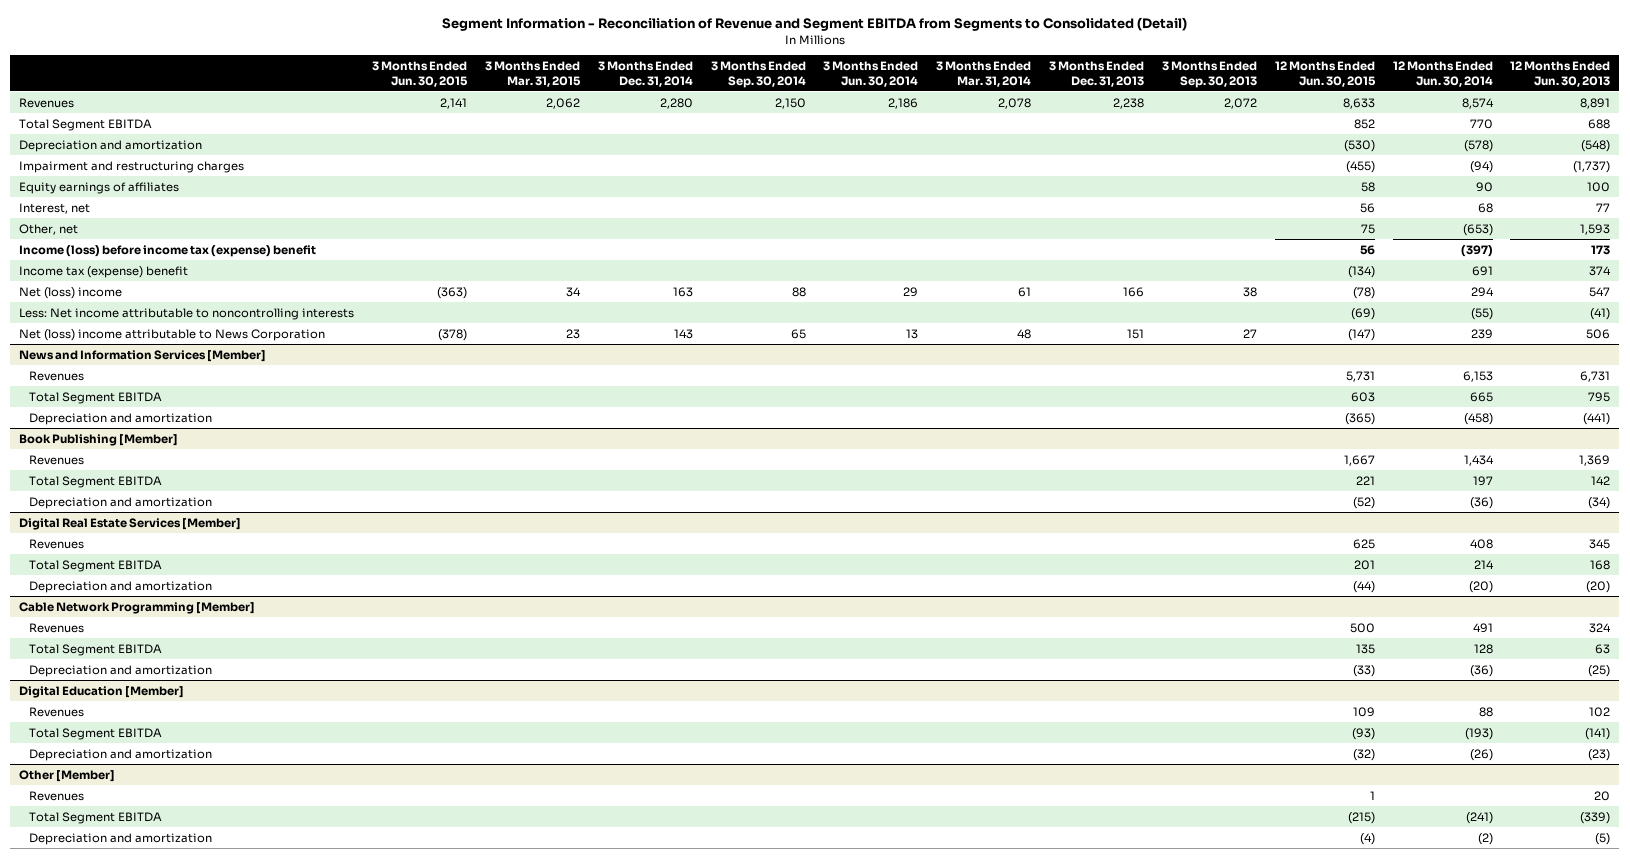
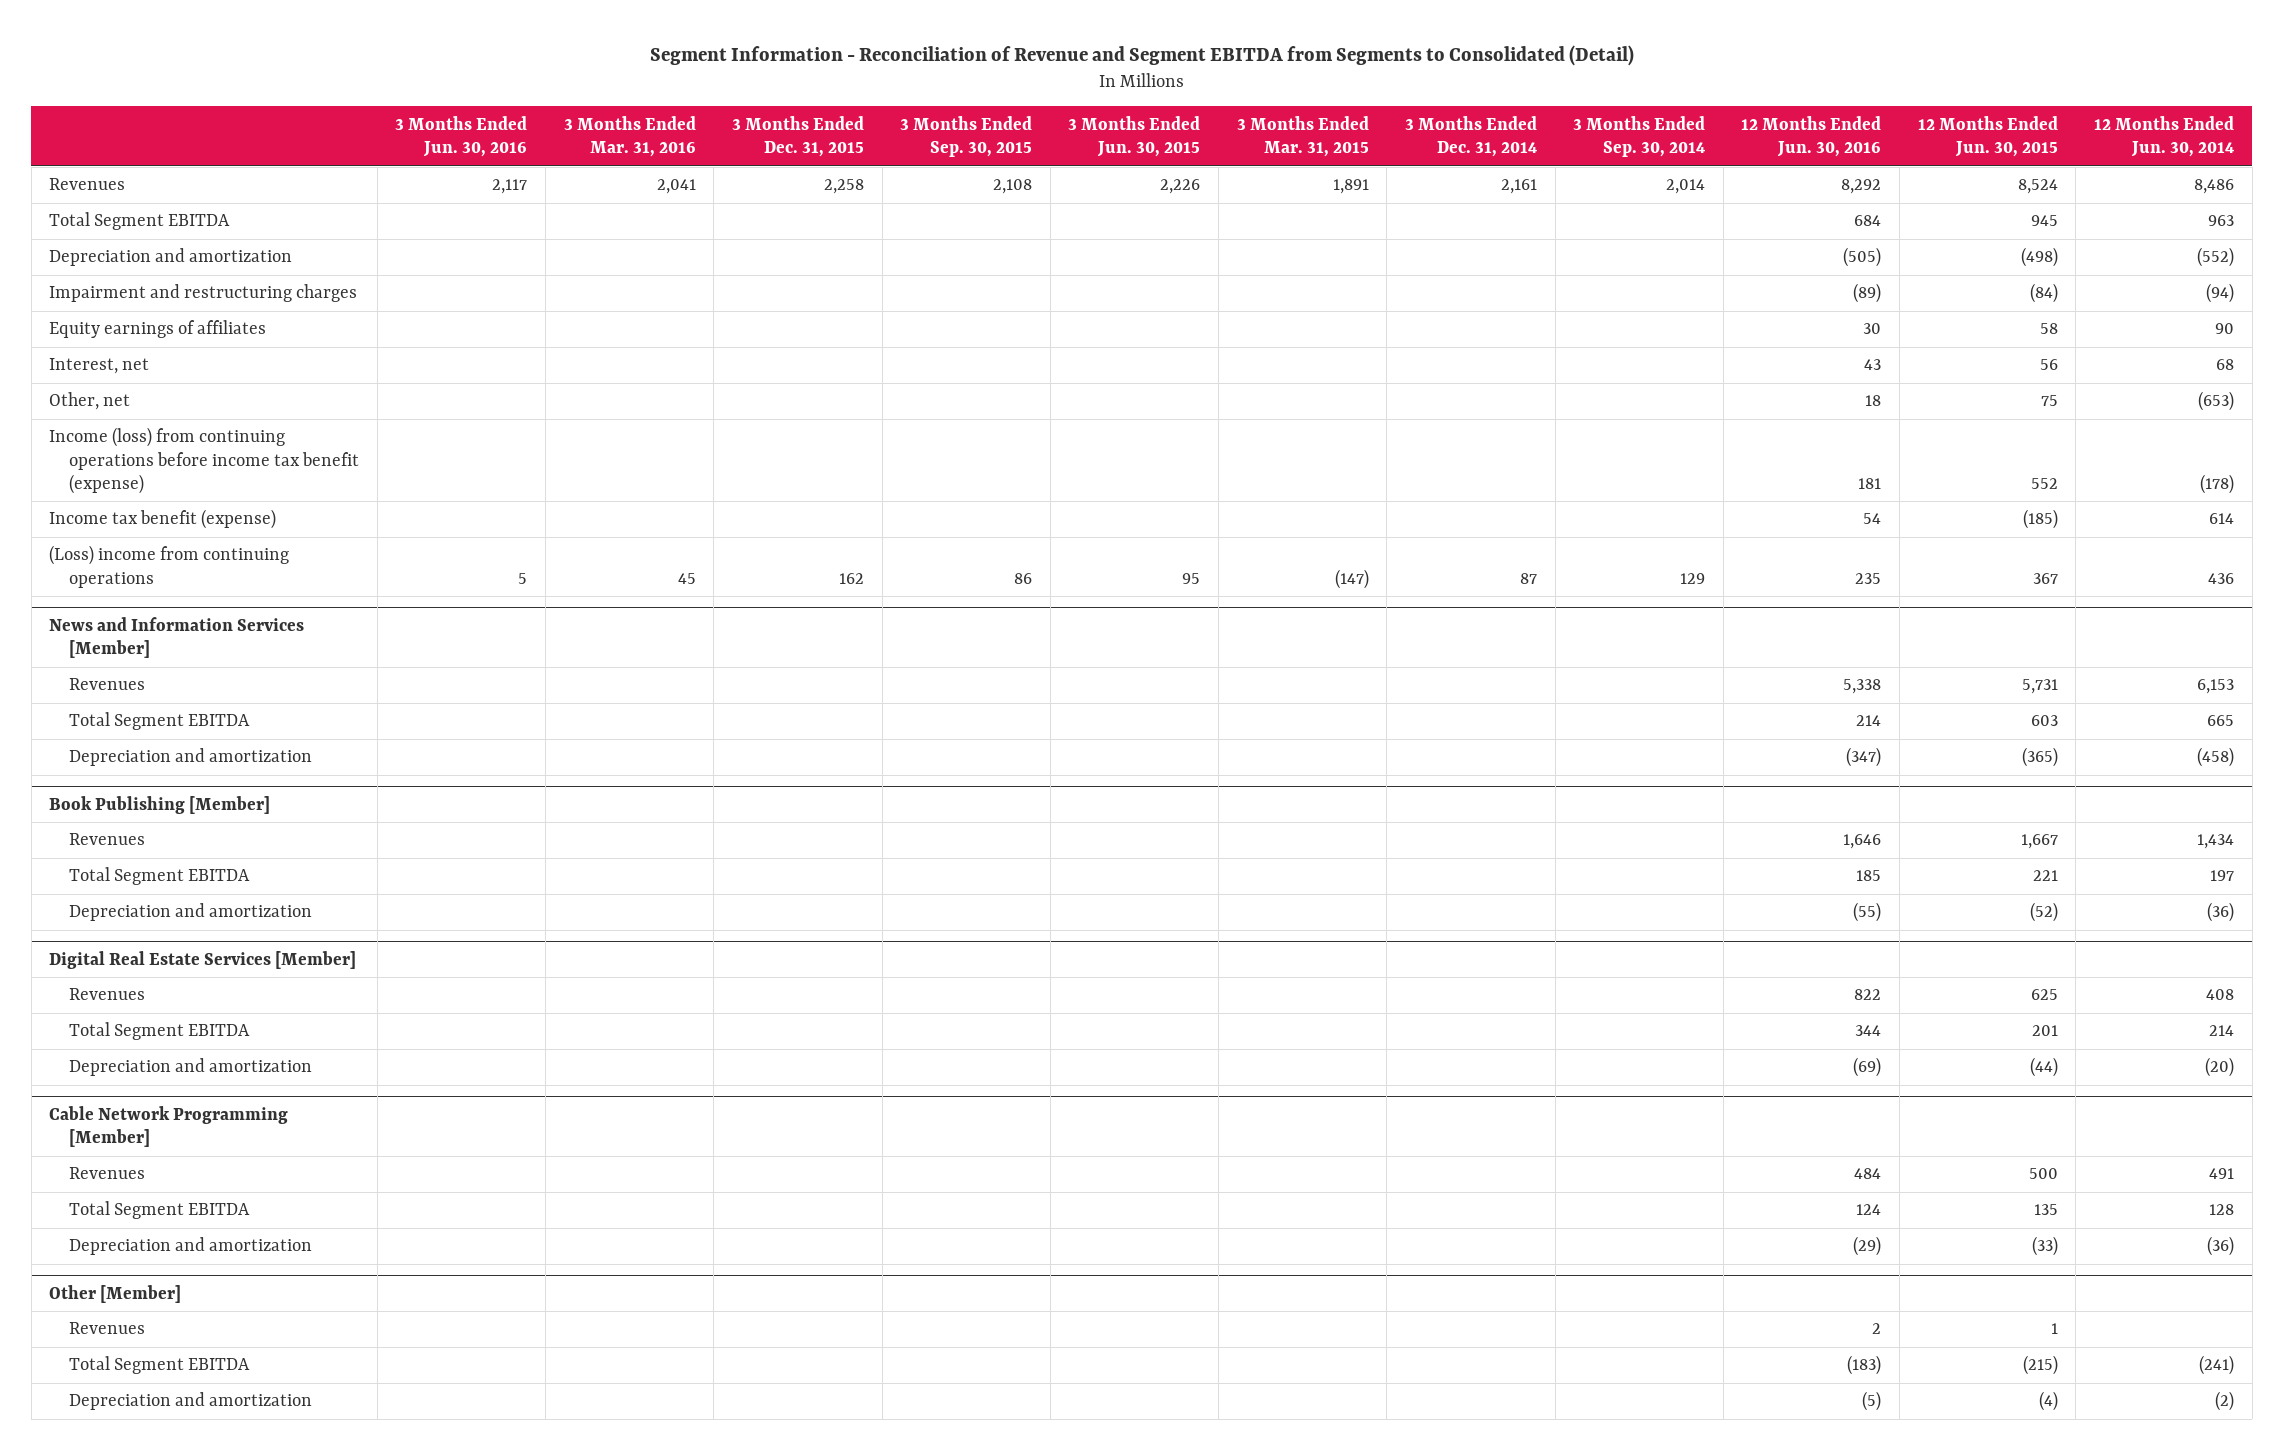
- | 3 Months Ended Jun. 30, 2015 | 3 Months Ended Mar. 31, 2015 | 3 Months Ended Dec. 31, 2014 | 3 Months Ended Sep. 30, 2014 | 3 Months Ended Jun. 30, 2014 | 3 Months Ended Mar. 31, 2014 | 3 Months Ended Dec. 31, 2013 | 3 Months Ended Sep. 30, 2013 | 12 Months Ended Jun. 30, 2015 | 12 Months Ended Jun. 30, 2014 | 12 Months Ended Jun. 30, 2013
+ | 3 Months Ended Jun. 30, 2016 | 3 Months Ended Mar. 31, 2016 | 3 Months Ended Dec. 31, 2015 | 3 Months Ended Sep. 30, 2015 | 3 Months Ended Jun. 30, 2015 | 3 Months Ended Mar. 31, 2015 | 3 Months Ended Dec. 31, 2014 | 3 Months Ended Sep. 30, 2014 | 12 Months Ended Jun. 30, 2016 | 12 Months Ended Jun. 30, 2015 | 12 Months Ended Jun. 30, 2014
- Revenues | 2,141 | 2,062 | 2,280 | 2,150 | 2,186 | 2,078 | 2,238 | 2,072 | 8,633 | 8,574 | 8,891
- Total Segment EBITDA | | | | | | | | | 852 | 770 | 688
- Depreciation and amortization | | | | | | | | | (530) | (578) | (548)
- Impairment and restructuring charges | | | | | | | | | (455) | (94) | (1,737)
+ Revenues | 2,117 | 2,041 | 2,258 | 2,108 | 2,226 | 1,891 | 2,161 | 2,014 | 8,292 | 8,524 | 8,486
+ Total Segment EBITDA | | | | | | | | | 684 | 945 | 963
+ Depreciation and amortization | | | | | | | | | (505) | (498) | (552)
+ Impairment and restructuring charges | | | | | | | | | (89) | (84) | (94)
- Income (loss) before income tax (expense) benefit | | | | | | | | | 56 | (397) | 173
- Income tax (expense) benefit | | | | | | | | | (134) | 691 | 374
- Net (loss) income | (363) | 34 | 163 | 88 | 29 | 61 | 166 | 38 | (78) | 294 | 547
- Less: Net income attributable to noncontrolling interests | | | | | | | | | (69) | (55) | (41)
- Net (loss) income attributable to News Corporation | (378) | 23 | 143 | 65 | 13 | 48 | 151 | 27 | (147) | 239 | 506
+ Income (loss) from continuing operations before income tax benefit (expense) | | | | | | | | | 181 | 552 | (178)
+ Income tax benefit (expense) | | | | | | | | | 54 | (185) | 614
+ (Loss) income from continuing operations | 5 | 45 | 162 | 86 | 95 | (147) | 87 | 129 | 235 | 367 | 436
- Digital Education [Member]
- Revenues | | | | | | | | | 109 | 88 | 102
- Total Segment EBITDA | | | | | | | | | (93) | (193) | (141)
- Depreciation and amortization | | | | | | | | | (32) | (26) | (23)

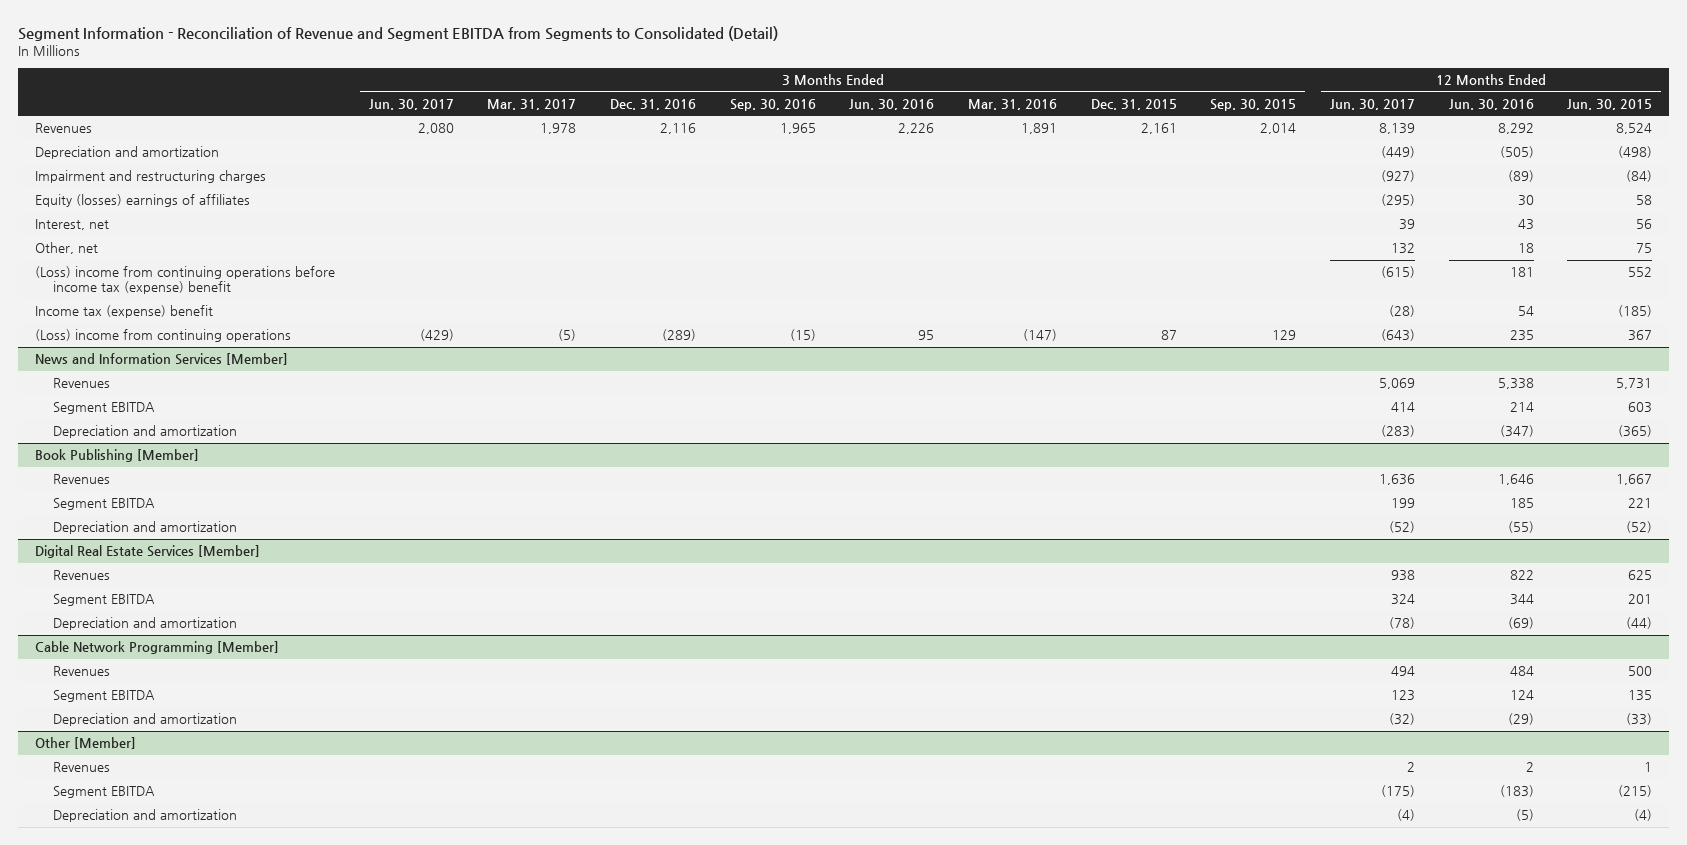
- | 3 Months Ended Jun. 30, 2016 | 3 Months Ended Mar. 31, 2016 | 3 Months Ended Dec. 31, 2015 | 3 Months Ended Sep. 30, 2015 | 3 Months Ended Jun. 30, 2015 | 3 Months Ended Mar. 31, 2015 | 3 Months Ended Dec. 31, 2014 | 3 Months Ended Sep. 30, 2014 | 12 Months Ended Jun. 30, 2016 | 12 Months Ended Jun. 30, 2015 | 12 Months Ended Jun. 30, 2014
+ | 3 Months Ended Jun. 30, 2017 | 3 Months Ended Mar. 31, 2017 | 3 Months Ended Dec. 31, 2016 | 3 Months Ended Sep. 30, 2016 | 3 Months Ended Jun. 30, 2016 | 3 Months Ended Mar. 31, 2016 | 3 Months Ended Dec. 31, 2015 | 3 Months Ended Sep. 30, 2015 | 12 Months Ended Jun. 30, 2017 | 12 Months Ended Jun. 30, 2016 | 12 Months Ended Jun. 30, 2015
- Revenues | 2,117 | 2,041 | 2,258 | 2,108 | 2,226 | 1,891 | 2,161 | 2,014 | 8,292 | 8,524 | 8,486
- Total Segment EBITDA | | | | | | | | | 684 | 945 | 963
+ Revenues | 2,080 | 1,978 | 2,116 | 1,965 | 2,226 | 1,891 | 2,161 | 2,014 | 8,139 | 8,292 | 8,524
- Equity earnings of affiliates | | | | | | | | | 30 | 58 | 90
+ Equity (losses) earnings of affiliates | | | | | | | | | (295) | 30 | 58
- Income (loss) from continuing operations before income tax benefit (expense) | | | | | | | | | 181 | 552 | (178)
- Income tax benefit (expense) | | | | | | | | | 54 | (185) | 614
- (Loss) income from continuing operations | 5 | 45 | 162 | 86 | 95 | (147) | 87 | 129 | 235 | 367 | 436
+ (Loss) income from continuing operations before income tax (expense) benefit | | | | | | | | | (615) | 181 | 552
+ Income tax (expense) benefit | | | | | | | | | (28) | 54 | (185)
+ (Loss) income from continuing operations | (429) | (5) | (289) | (15) | 95 | (147) | 87 | 129 | (643) | 235 | 367
@ News and Information Services [Member]
- Total Segment EBITDA | | | | | | | | | 214 | 603 | 665
+ Segment EBITDA | | | | | | | | | 414 | 214 | 603
@ Book Publishing [Member]
- Total Segment EBITDA | | | | | | | | | 185 | 221 | 197
+ Segment EBITDA | | | | | | | | | 199 | 185 | 221
@ Digital Real Estate Services [Member]
- Total Segment EBITDA | | | | | | | | | 344 | 201 | 214
+ Segment EBITDA | | | | | | | | | 324 | 344 | 201
@ Cable Network Programming [Member]
- Total Segment EBITDA | | | | | | | | | 124 | 135 | 128
+ Segment EBITDA | | | | | | | | | 123 | 124 | 135
@ Other [Member]
- Total Segment EBITDA | | | | | | | | | (183) | (215) | (241)
+ Segment EBITDA | | | | | | | | | (175) | (183) | (215)

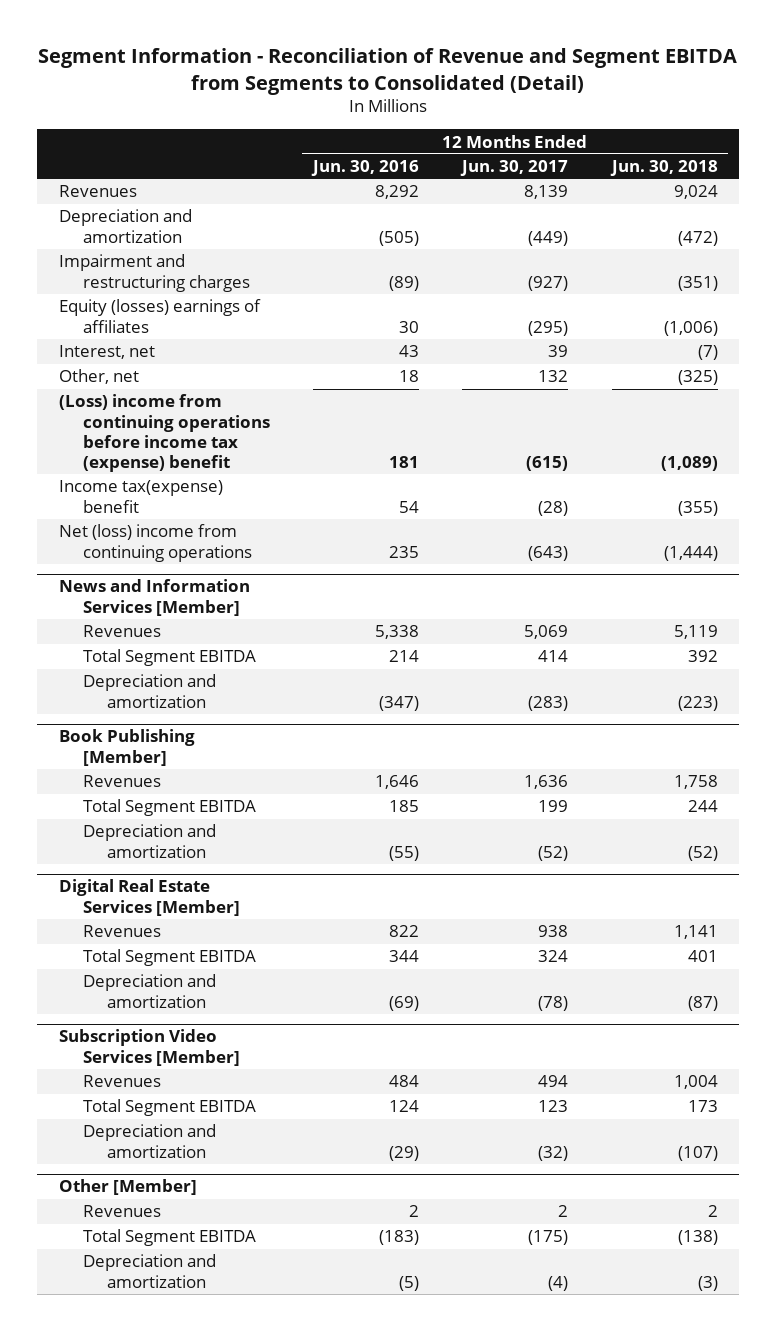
- | 3 Months Ended Jun. 30, 2017 | 3 Months Ended Mar. 31, 2017 | 3 Months Ended Dec. 31, 2016 | 3 Months Ended Sep. 30, 2016 | 3 Months Ended Jun. 30, 2016 | 3 Months Ended Mar. 31, 2016 | 3 Months Ended Dec. 31, 2015 | 3 Months Ended Sep. 30, 2015 | 12 Months Ended Jun. 30, 2017 | 12 Months Ended Jun. 30, 2016 | 12 Months Ended Jun. 30, 2015
+ | 12 Months Ended Jun. 30, 2016 | 12 Months Ended Jun. 30, 2017 | 12 Months Ended Jun. 30, 2018
- Income tax (expense) benefit | | | | | | | | | (28) | 54 | (185)
- (Loss) income from continuing operations | (429) | (5) | (289) | (15) | 95 | (147) | 87 | 129 | (643) | 235 | 367
+ Income tax(expense) benefit | 54 | (28) | (355)
+ Net (loss) income from continuing operations | 235 | (643) | (1,444)
@ News and Information Services [Member]
- Segment EBITDA | | | | | | | | | 414 | 214 | 603
+ Total Segment EBITDA | 214 | 414 | 392
@ Book Publishing [Member]
- Segment EBITDA | | | | | | | | | 199 | 185 | 221
+ Total Segment EBITDA | 185 | 199 | 244
@ Digital Real Estate Services [Member]
- Segment EBITDA | | | | | | | | | 324 | 344 | 201
+ Total Segment EBITDA | 344 | 324 | 401
- Cable Network Programming [Member]
+ Subscription Video Services [Member]
- Segment EBITDA | | | | | | | | | 123 | 124 | 135
+ Total Segment EBITDA | 124 | 123 | 173
@ Other [Member]
- Segment EBITDA | | | | | | | | | (175) | (183) | (215)
+ Total Segment EBITDA | (183) | (175) | (138)

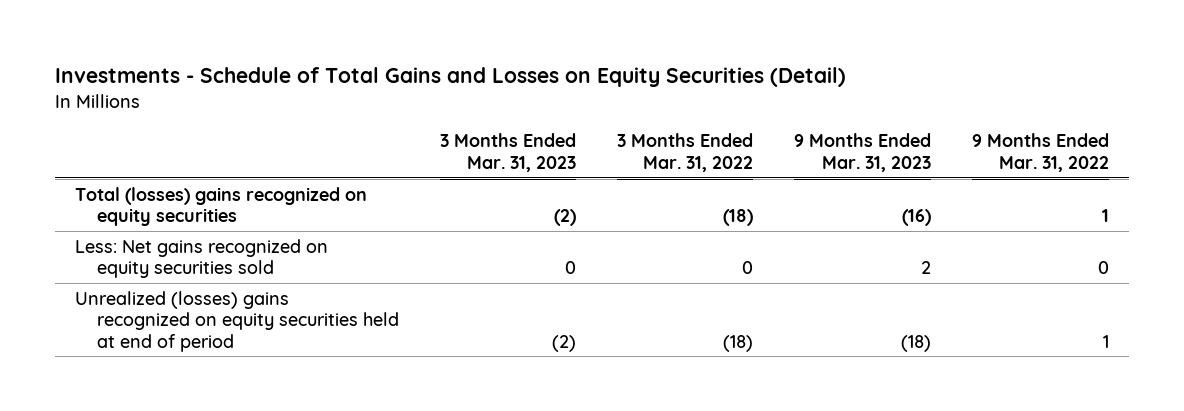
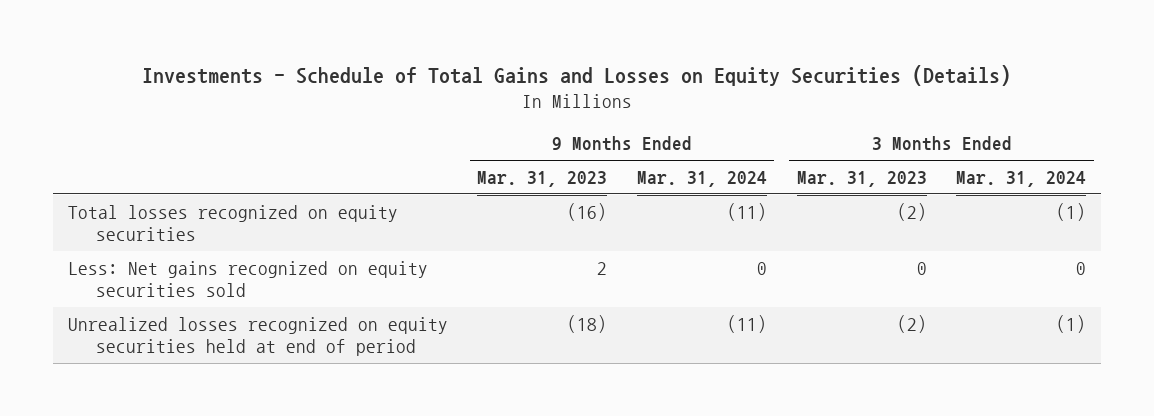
- Investments - Schedule of Total Gains and Losses on Equity Securities (Detail)
+ Investments - Schedule of Total Gains and Losses on Equity Securities (Details)
- | 3 Months Ended Mar. 31, 2023 | 3 Months Ended Mar. 31, 2022 | 9 Months Ended Mar. 31, 2023 | 9 Months Ended Mar. 31, 2022
+ | 9 Months Ended Mar. 31, 2023 | 9 Months Ended Mar. 31, 2024 | 3 Months Ended Mar. 31, 2023 | 3 Months Ended Mar. 31, 2024
- Total (losses) gains recognized on equity securities | (2) | (18) | (16) | 1
+ Total losses recognized on equity securities | (16) | (11) | (2) | (1)
- Unrealized (losses) gains recognized on equity securities held at end of period | (2) | (18) | (18) | 1
+ Unrealized losses recognized on equity securities held at end of period | (18) | (11) | (2) | (1)

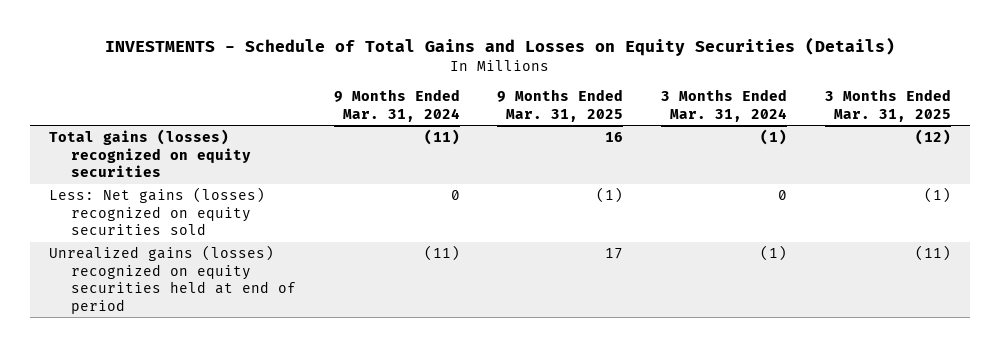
- Investments - Schedule of Total Gains and Losses on Equity Securities (Details)
+ INVESTMENTS - Schedule of Total Gains and Losses on Equity Securities (Details)
- | 9 Months Ended Mar. 31, 2023 | 9 Months Ended Mar. 31, 2024 | 3 Months Ended Mar. 31, 2023 | 3 Months Ended Mar. 31, 2024
+ | 9 Months Ended Mar. 31, 2024 | 9 Months Ended Mar. 31, 2025 | 3 Months Ended Mar. 31, 2024 | 3 Months Ended Mar. 31, 2025
- Total losses recognized on equity securities | (16) | (11) | (2) | (1)
- Less: Net gains recognized on equity securities sold | 2 | 0 | 0 | 0
- Unrealized losses recognized on equity securities held at end of period | (18) | (11) | (2) | (1)
+ Total gains (losses) recognized on equity securities | (11) | 16 | (1) | (12)
+ Less: Net gains (losses) recognized on equity securities sold | 0 | (1) | 0 | (1)
+ Unrealized gains (losses) recognized on equity securities held at end of period | (11) | 17 | (1) | (11)

